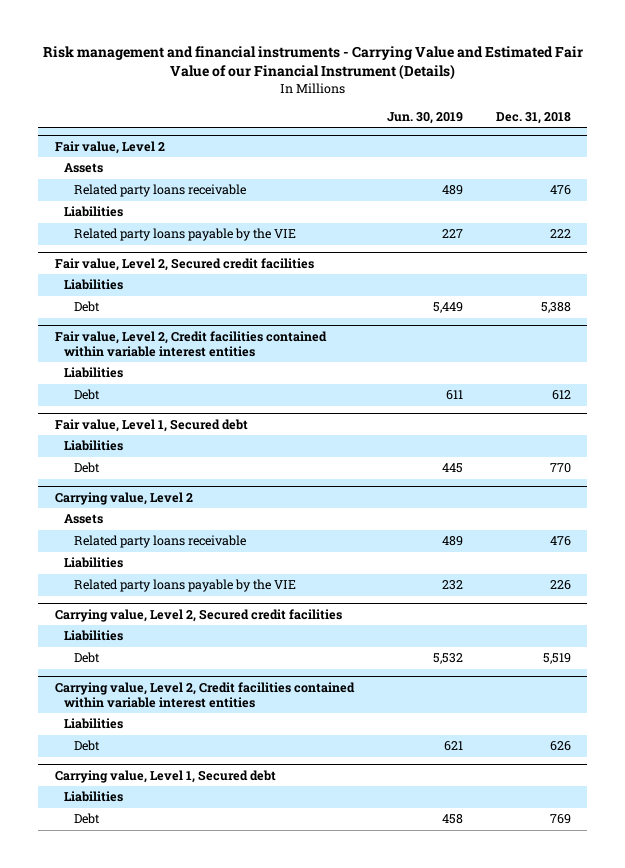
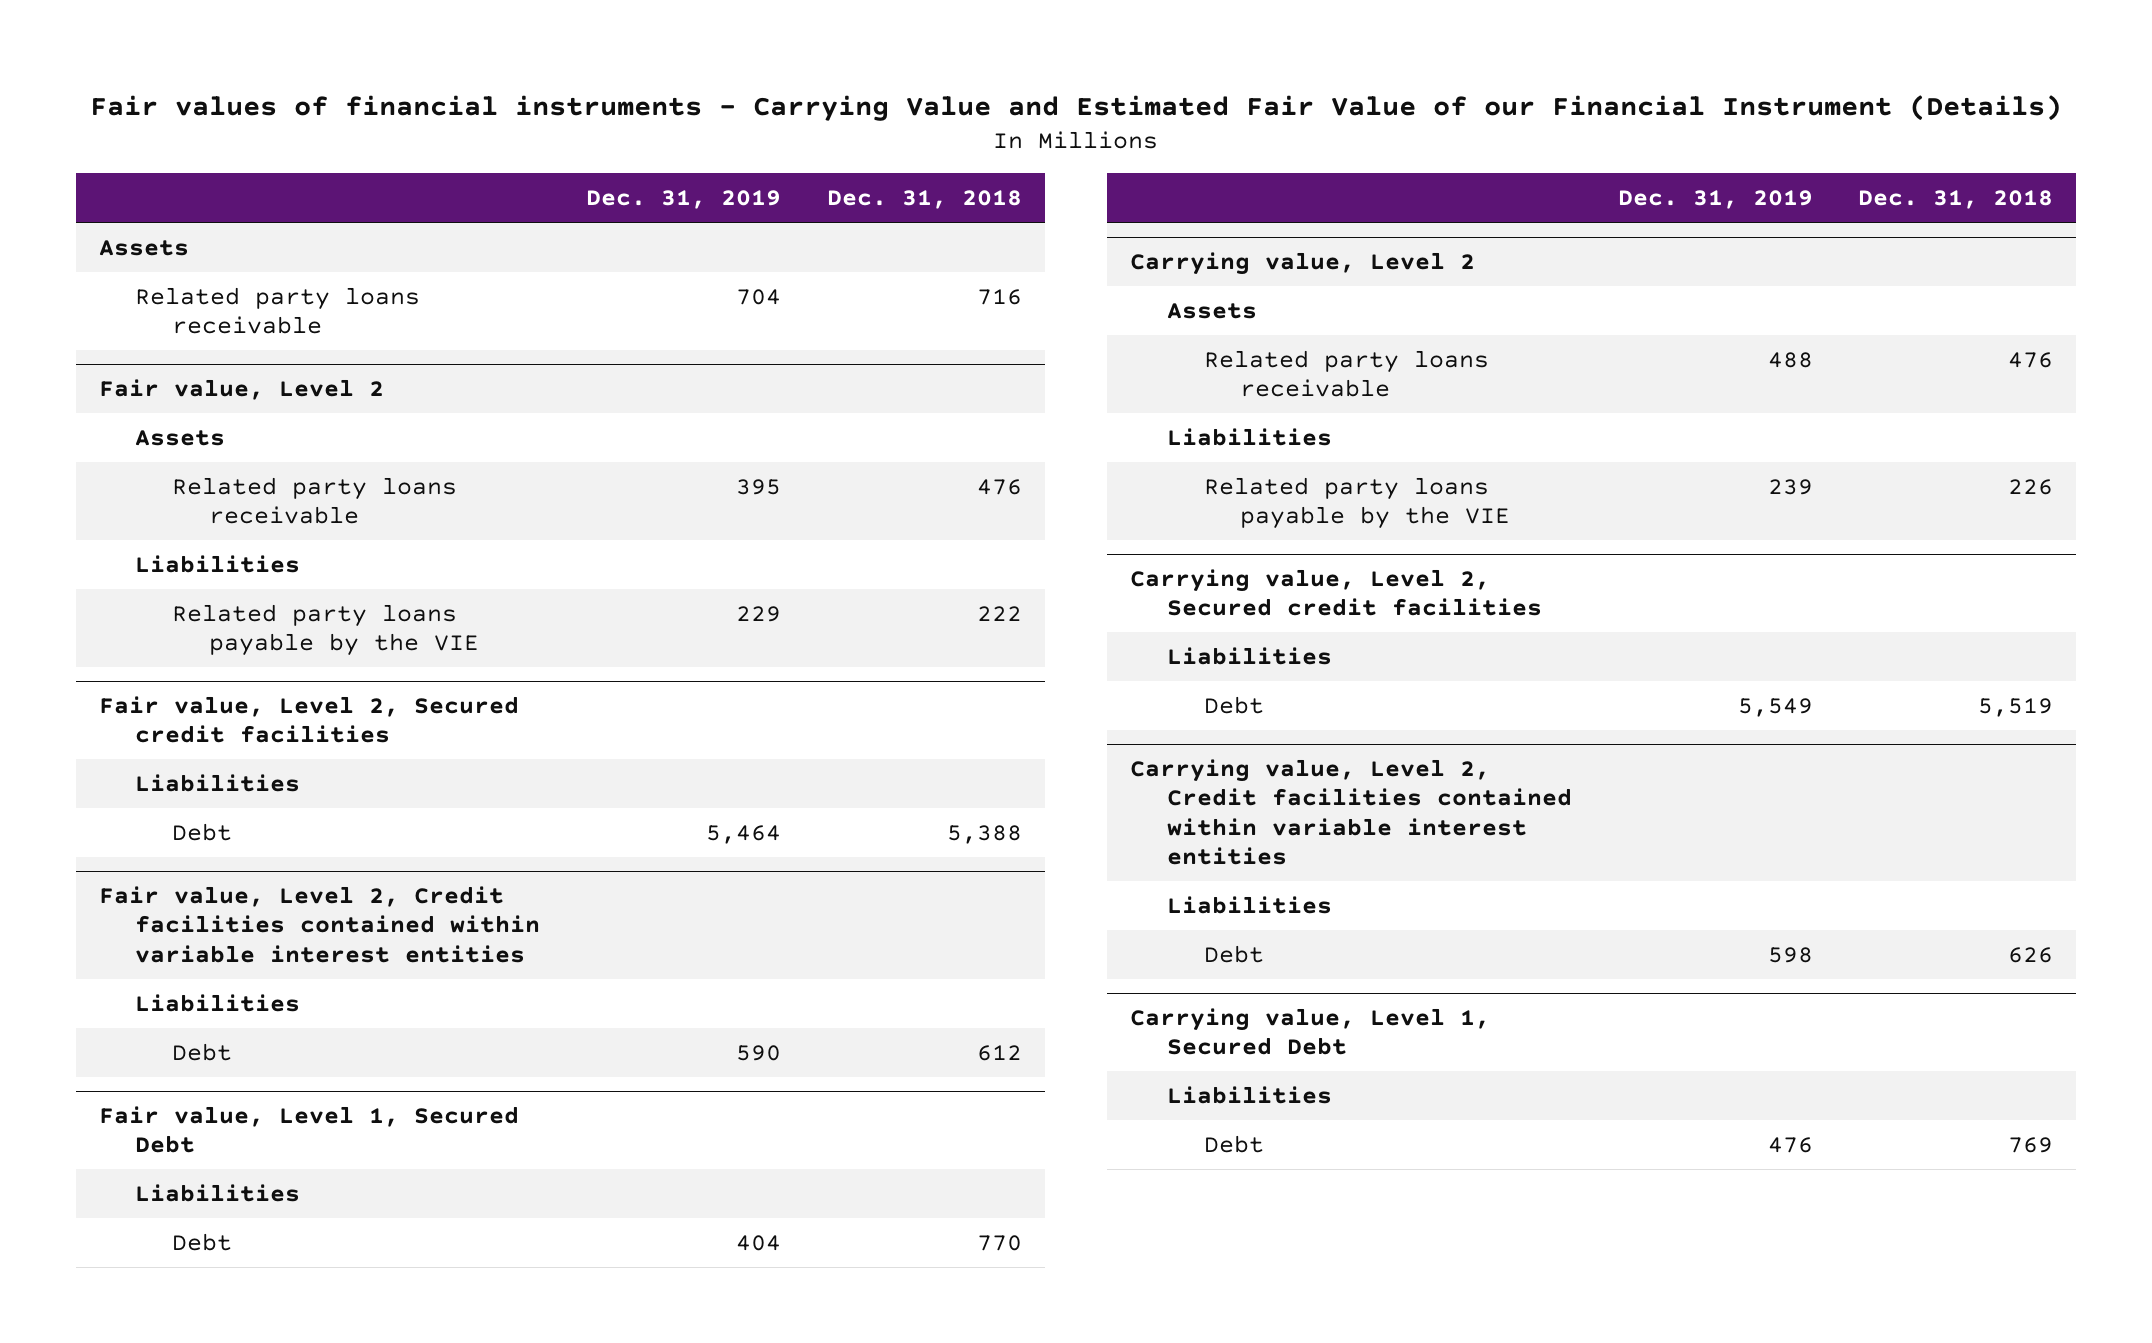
- Risk management and financial instruments - Carrying Value and Estimated Fair Value of our Financial Instrument (Details)
+ Fair values of financial instruments - Carrying Value and Estimated Fair Value of our Financial Instrument (Details)
- | Jun. 30, 2019 | Dec. 31, 2018
+ | Dec. 31, 2019 | Dec. 31, 2018
+ Assets
+ Related party loans receivable | 704 | 716
- Fair value, Level 1, Secured debt
+ Fair value, Level 1, Secured Debt
- Carrying value, Level 1, Secured debt
+ Carrying value, Level 1, Secured Debt

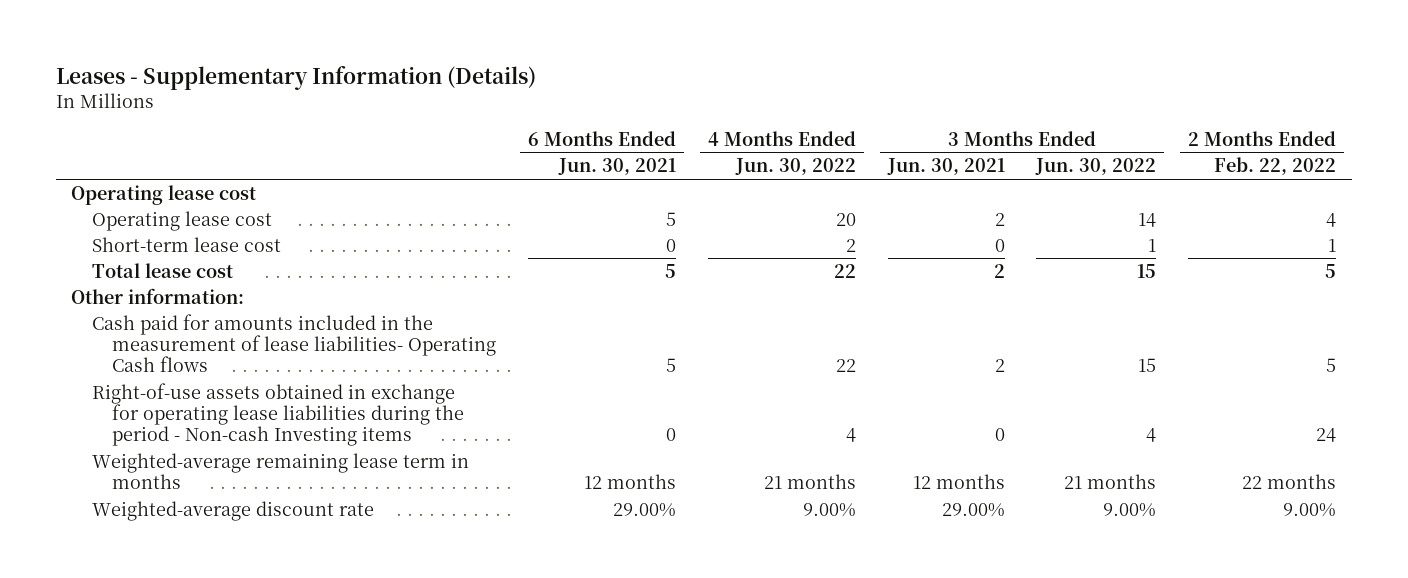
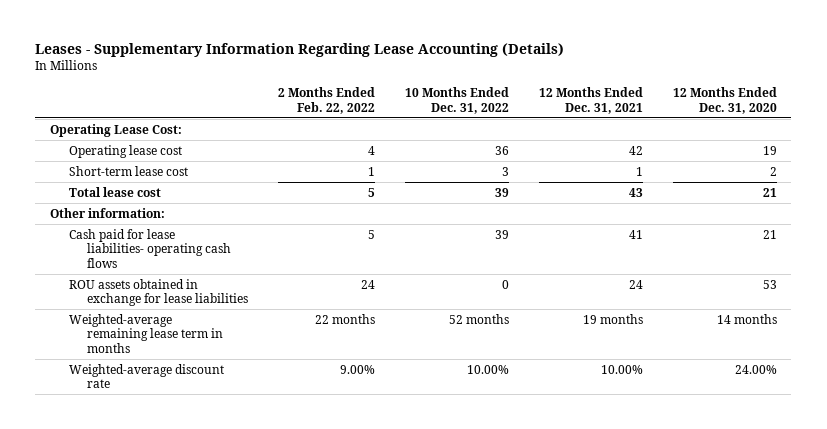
- Leases - Supplementary Information (Details)
+ Leases - Supplementary Information Regarding Lease Accounting (Details)
- | 6 Months Ended Jun. 30, 2021 | 4 Months Ended Jun. 30, 2022 | 3 Months Ended Jun. 30, 2021 | 3 Months Ended Jun. 30, 2022 | 2 Months Ended Feb. 22, 2022
+ | 2 Months Ended Feb. 22, 2022 | 10 Months Ended Dec. 31, 2022 | 12 Months Ended Dec. 31, 2021 | 12 Months Ended Dec. 31, 2020
- Operating lease cost
+ Operating Lease Cost:
- Cash paid for amounts included in the measurement of lease liabilities- Operating Cash flows | 5 | 22 | 2 | 15 | 5
- Right-of-use assets obtained in exchange for operating lease liabilities during the period - Non-cash Investing items | 0 | 4 | 0 | 4 | 24
+ Cash paid for lease liabilities- operating cash flows | 5 | 39 | 41 | 21
+ ROU assets obtained in exchange for lease liabilities | 24 | 0 | 24 | 53

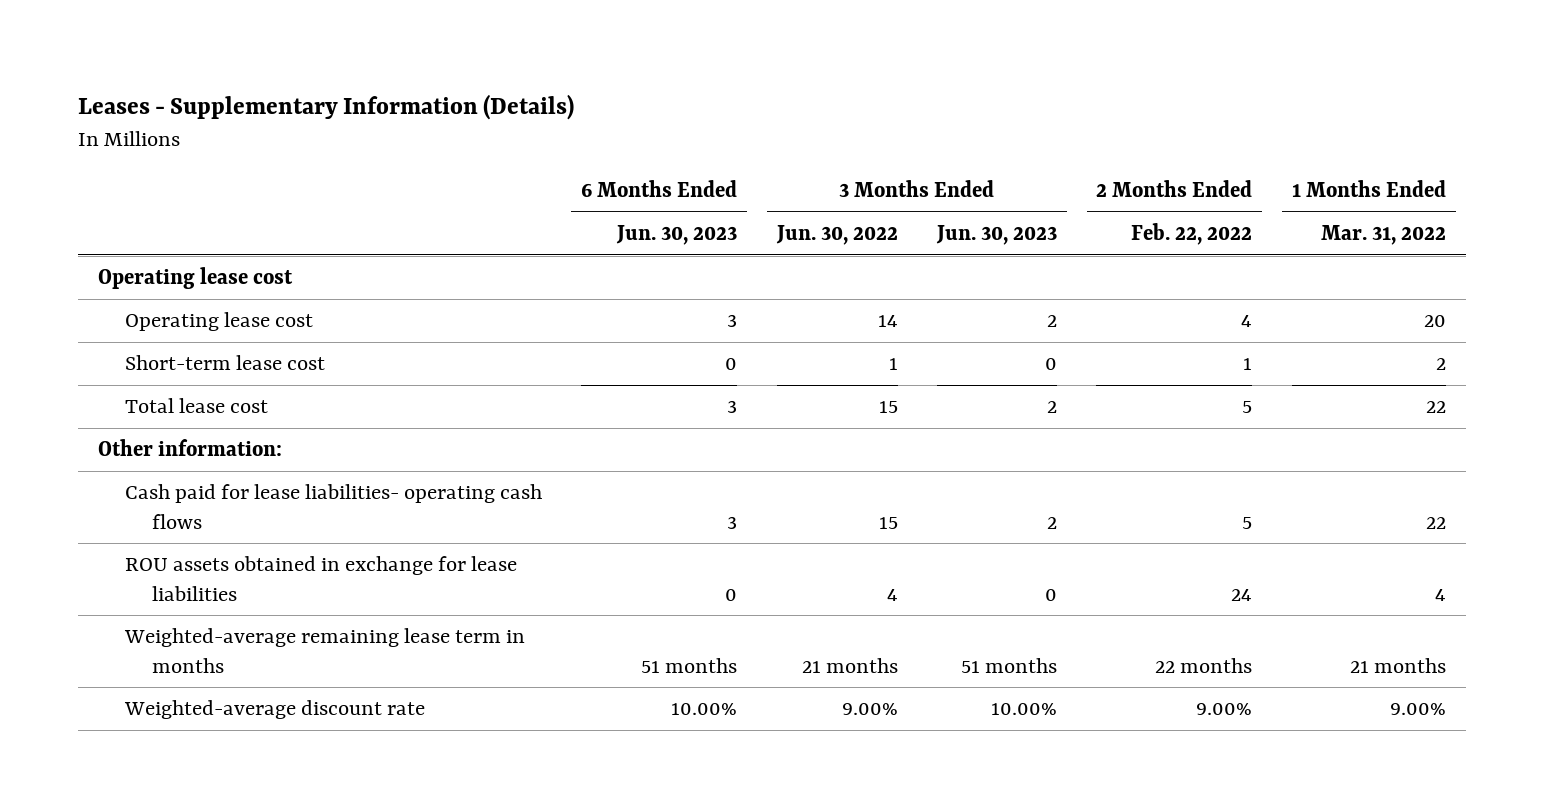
- Leases - Supplementary Information Regarding Lease Accounting (Details)
+ Leases - Supplementary Information (Details)
- | 2 Months Ended Feb. 22, 2022 | 10 Months Ended Dec. 31, 2022 | 12 Months Ended Dec. 31, 2021 | 12 Months Ended Dec. 31, 2020
+ | 6 Months Ended Jun. 30, 2023 | 3 Months Ended Jun. 30, 2022 | 3 Months Ended Jun. 30, 2023 | 2 Months Ended Feb. 22, 2022 | 1 Months Ended Mar. 31, 2022
- Operating Lease Cost:
+ Operating lease cost

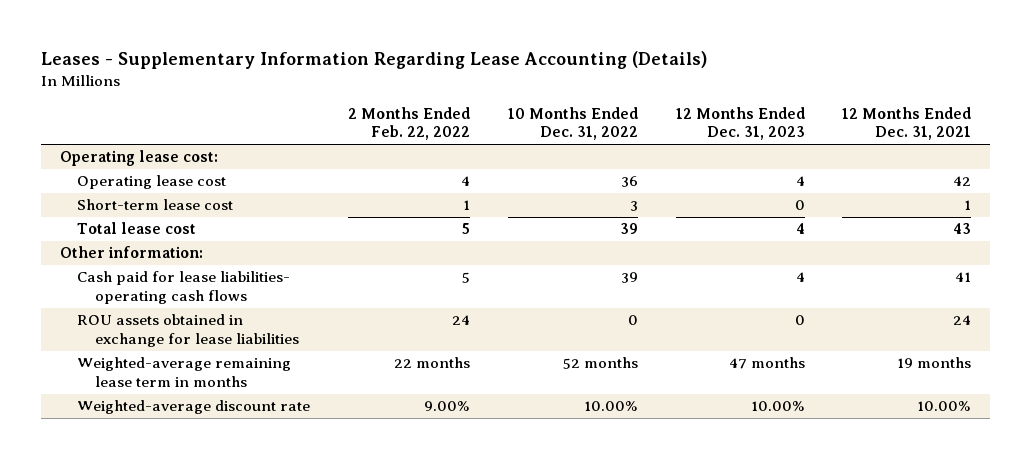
- Leases - Supplementary Information (Details)
+ Leases - Supplementary Information Regarding Lease Accounting (Details)
- | 6 Months Ended Jun. 30, 2023 | 3 Months Ended Jun. 30, 2022 | 3 Months Ended Jun. 30, 2023 | 2 Months Ended Feb. 22, 2022 | 1 Months Ended Mar. 31, 2022
+ | 2 Months Ended Feb. 22, 2022 | 10 Months Ended Dec. 31, 2022 | 12 Months Ended Dec. 31, 2023 | 12 Months Ended Dec. 31, 2021
- Operating lease cost
+ Operating lease cost:

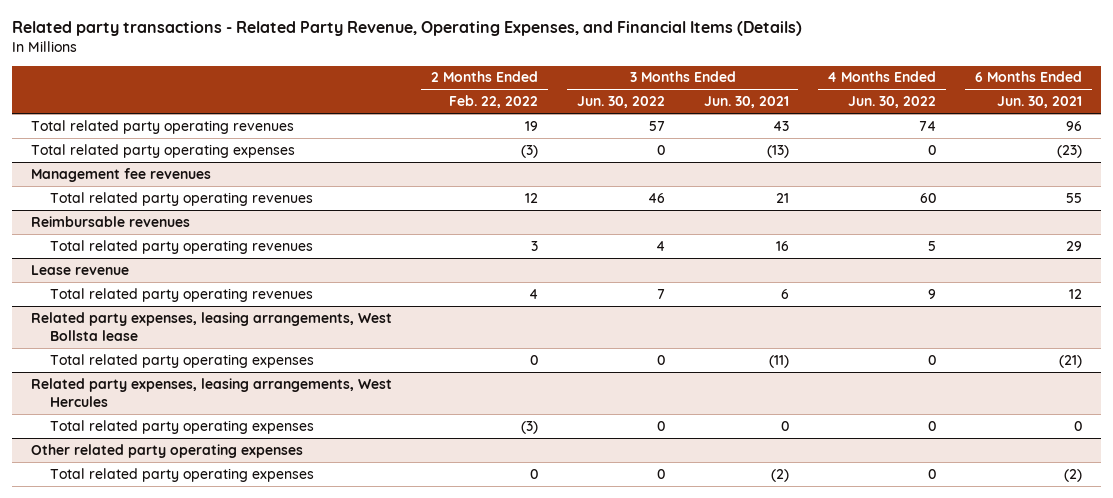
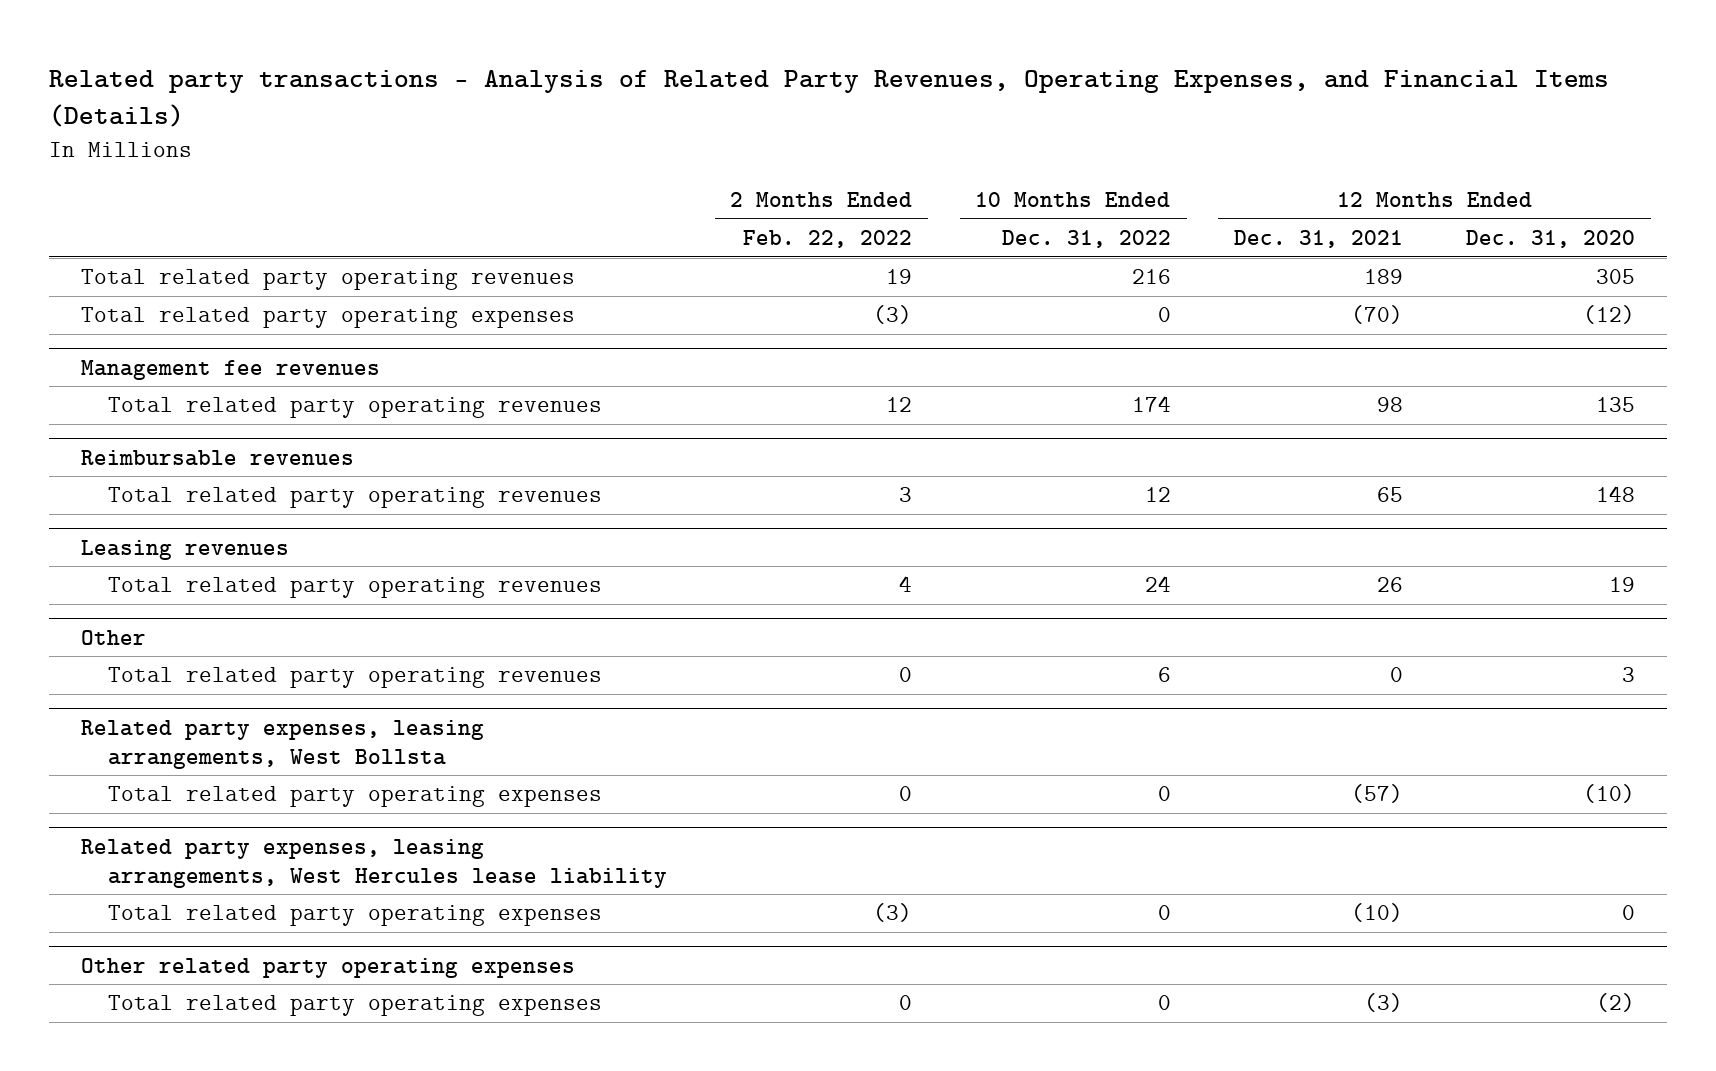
- Related party transactions - Related Party Revenue, Operating Expenses, and Financial Items (Details)
+ Related party transactions - Analysis of Related Party Revenues, Operating Expenses, and Financial Items (Details)
- | 2 Months Ended Feb. 22, 2022 | 3 Months Ended Jun. 30, 2022 | 3 Months Ended Jun. 30, 2021 | 4 Months Ended Jun. 30, 2022 | 6 Months Ended Jun. 30, 2021
+ | 2 Months Ended Feb. 22, 2022 | 10 Months Ended Dec. 31, 2022 | 12 Months Ended Dec. 31, 2021 | 12 Months Ended Dec. 31, 2020
- Lease revenue
+ Leasing revenues
- Related party expenses, leasing arrangements, West Bollsta lease
+ Other
+ Total related party operating revenues | 0 | 6 | 0 | 3
+ Related party expenses, leasing arrangements, West Bollsta
- Related party expenses, leasing arrangements, West Hercules
+ Related party expenses, leasing arrangements, West Hercules lease liability

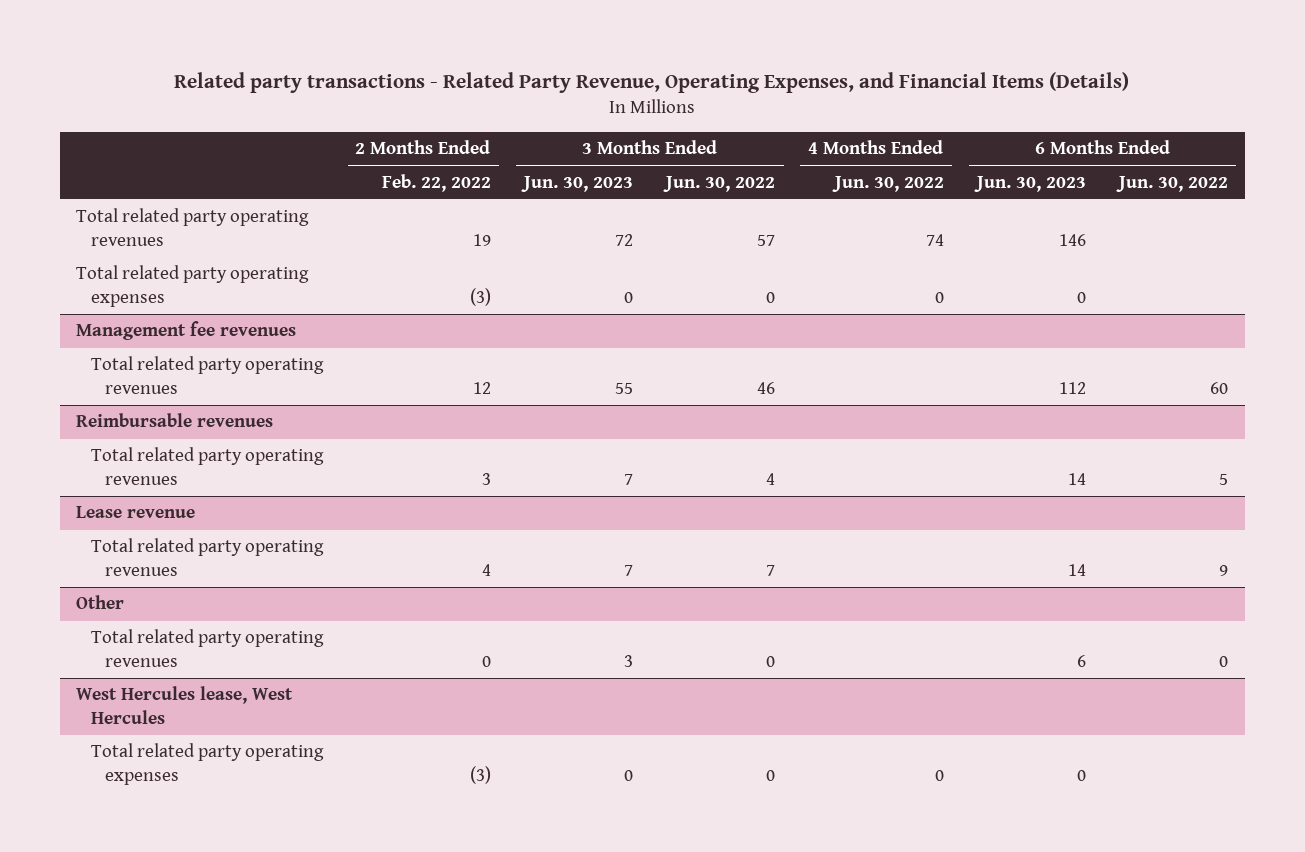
- Related party transactions - Analysis of Related Party Revenues, Operating Expenses, and Financial Items (Details)
+ Related party transactions - Related Party Revenue, Operating Expenses, and Financial Items (Details)
- | 2 Months Ended Feb. 22, 2022 | 10 Months Ended Dec. 31, 2022 | 12 Months Ended Dec. 31, 2021 | 12 Months Ended Dec. 31, 2020
+ | 2 Months Ended Feb. 22, 2022 | 3 Months Ended Jun. 30, 2023 | 3 Months Ended Jun. 30, 2022 | 4 Months Ended Jun. 30, 2022 | 6 Months Ended Jun. 30, 2023 | 6 Months Ended Jun. 30, 2022
- Leasing revenues
+ Lease revenue
- Related party expenses, leasing arrangements, West Bollsta
- Total related party operating expenses | 0 | 0 | (57) | (10)
- Related party expenses, leasing arrangements, West Hercules lease liability
+ West Hercules lease, West Hercules
- Other related party operating expenses
- Total related party operating expenses | 0 | 0 | (3) | (2)

